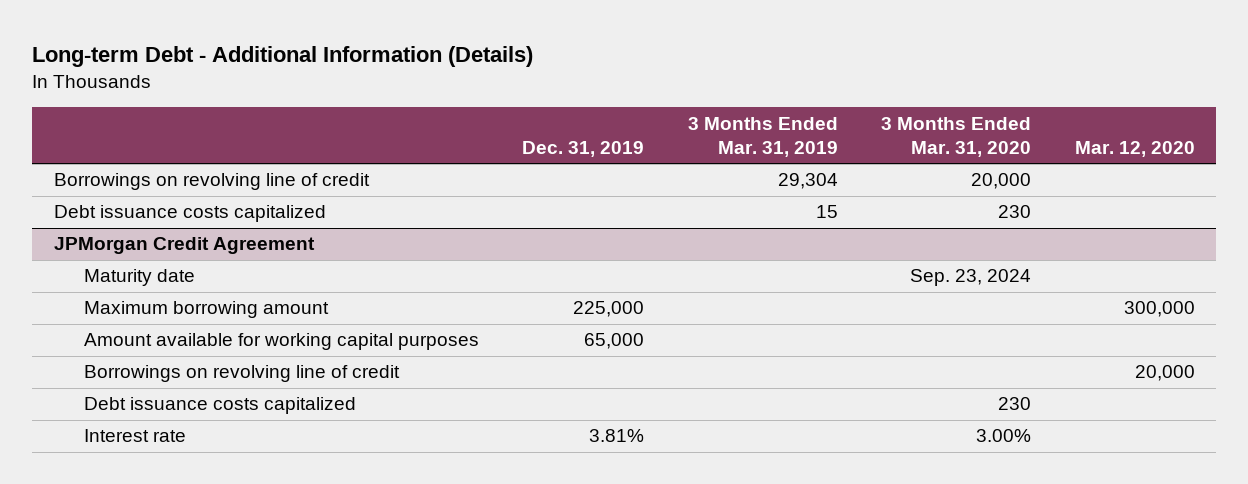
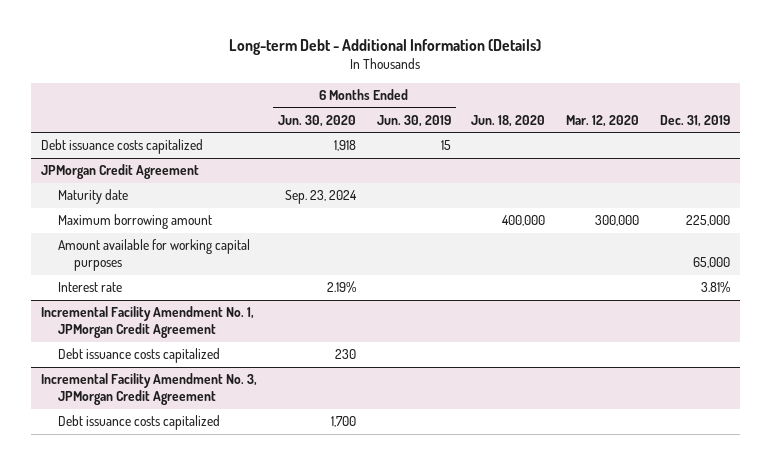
- | Dec. 31, 2019 | 3 Months Ended Mar. 31, 2019 | 3 Months Ended Mar. 31, 2020 | Mar. 12, 2020
+ | 6 Months Ended Jun. 30, 2020 | 6 Months Ended Jun. 30, 2019 | Jun. 18, 2020 | Mar. 12, 2020 | Dec. 31, 2019
- Borrowings on revolving line of credit | | 29,304 | 20,000 |
@ JPMorgan Credit Agreement
- Borrowings on revolving line of credit | | | | 20,000
- Debt issuance costs capitalized | | | 230 |
+ Incremental Facility Amendment No. 1, JPMorgan Credit Agreement
+ Debt issuance costs capitalized | 230 | | | |
+ Incremental Facility Amendment No. 3, JPMorgan Credit Agreement
+ Debt issuance costs capitalized | 1,700 | | | |

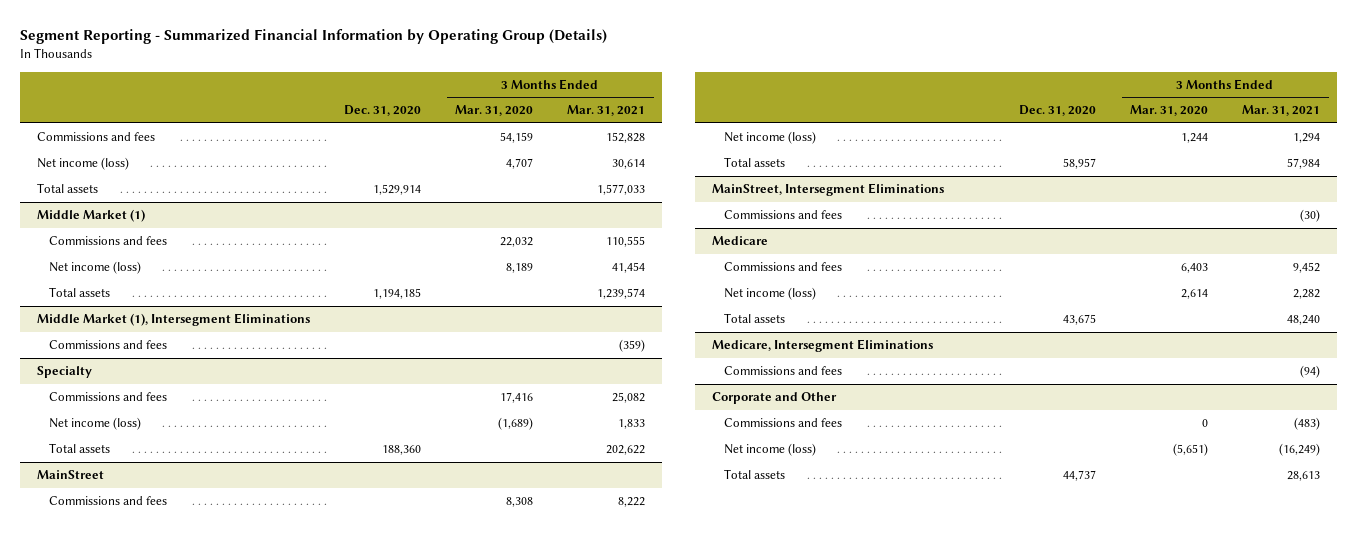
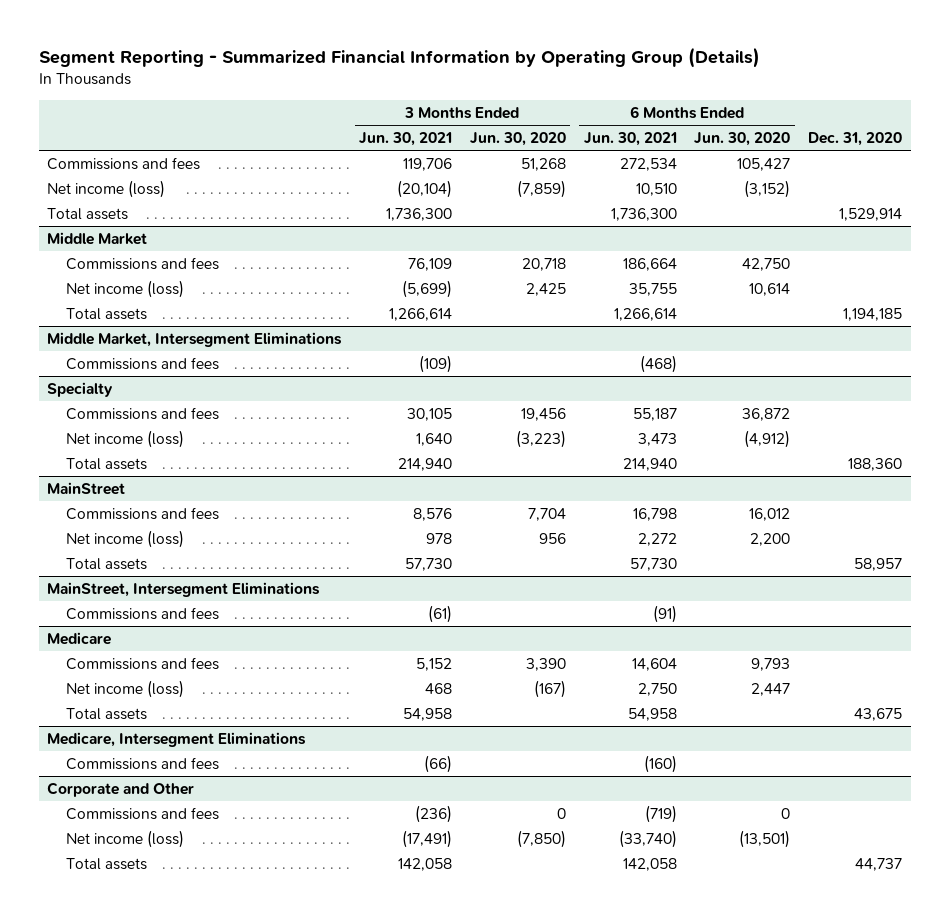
- | Dec. 31, 2020 | 3 Months Ended Mar. 31, 2020 | 3 Months Ended Mar. 31, 2021
+ | 3 Months Ended Jun. 30, 2021 | 3 Months Ended Jun. 30, 2020 | 6 Months Ended Jun. 30, 2021 | 6 Months Ended Jun. 30, 2020 | Dec. 31, 2020
- Middle Market (1)
+ Middle Market
- Middle Market (1), Intersegment Eliminations
+ Middle Market, Intersegment Eliminations

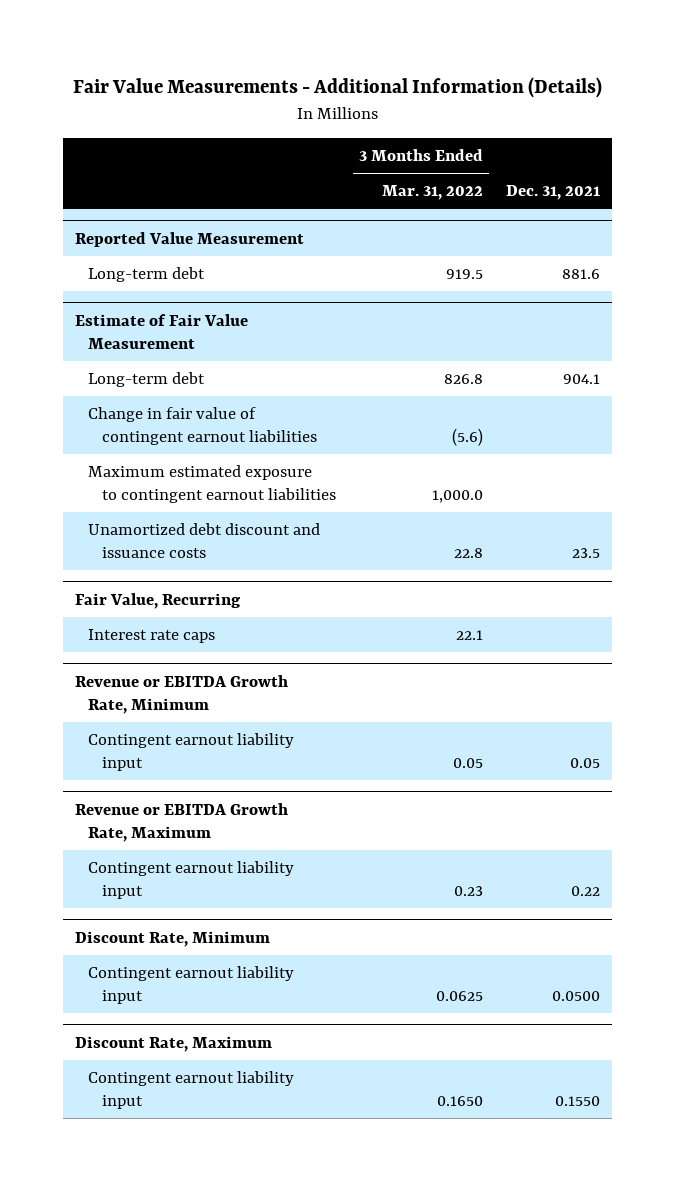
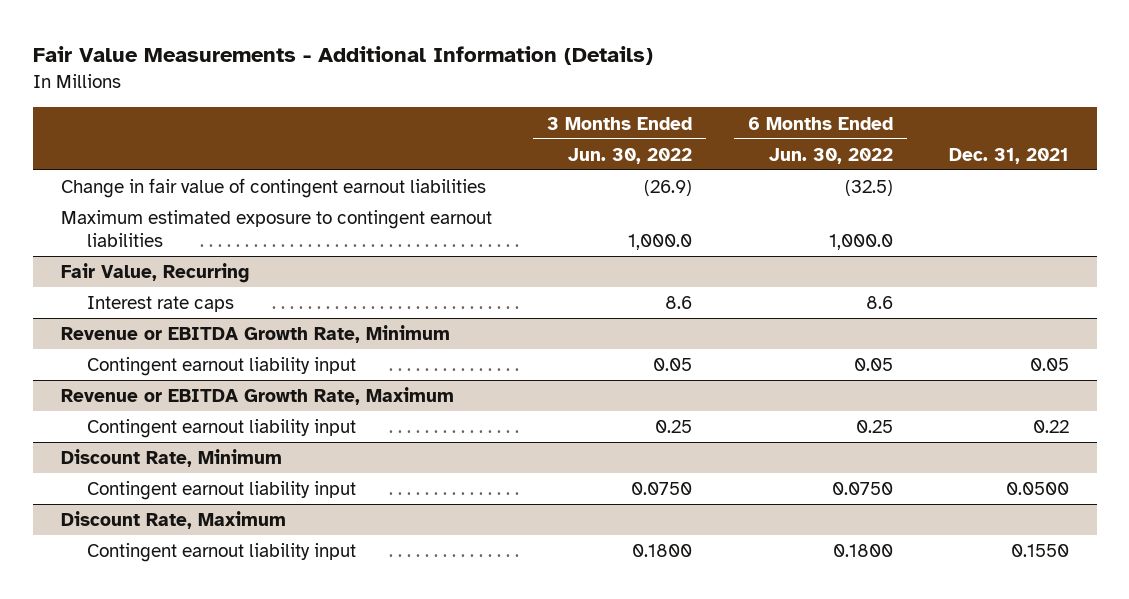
- | 3 Months Ended Mar. 31, 2022 | Dec. 31, 2021
+ | 3 Months Ended Jun. 30, 2022 | 6 Months Ended Jun. 30, 2022 | Dec. 31, 2021
- Reported Value Measurement
- Long-term debt | 919.5 | 881.6
- Estimate of Fair Value Measurement
- Long-term debt | 826.8 | 904.1
- Change in fair value of contingent earnout liabilities | (5.6) |
- Maximum estimated exposure to contingent earnout liabilities | 1,000.0 |
- Unamortized debt discount and issuance costs | 22.8 | 23.5
+ Change in fair value of contingent earnout liabilities | (26.9) | (32.5) |
+ Maximum estimated exposure to contingent earnout liabilities | 1,000.0 | 1,000.0 |

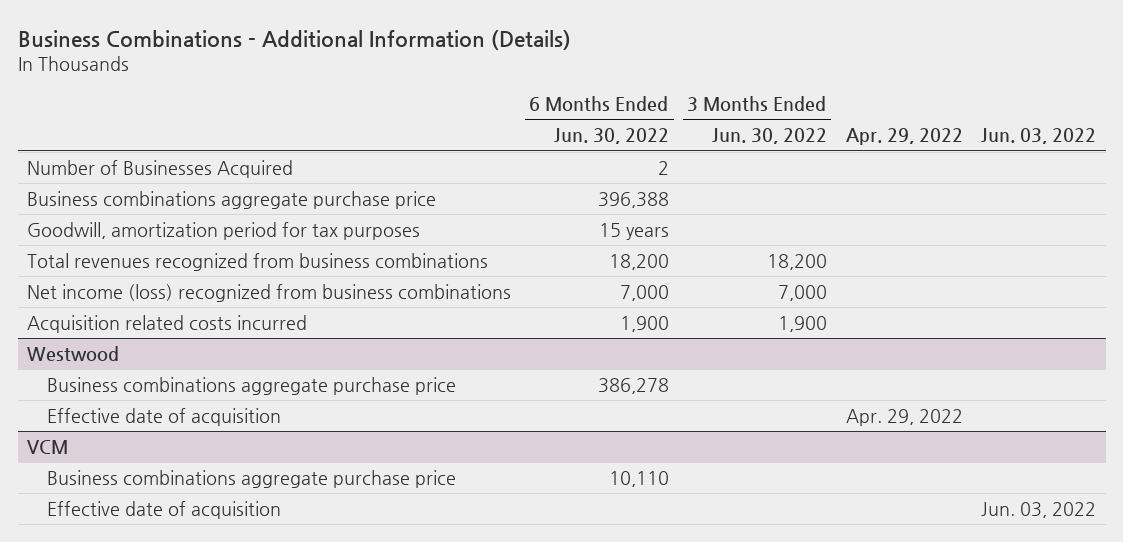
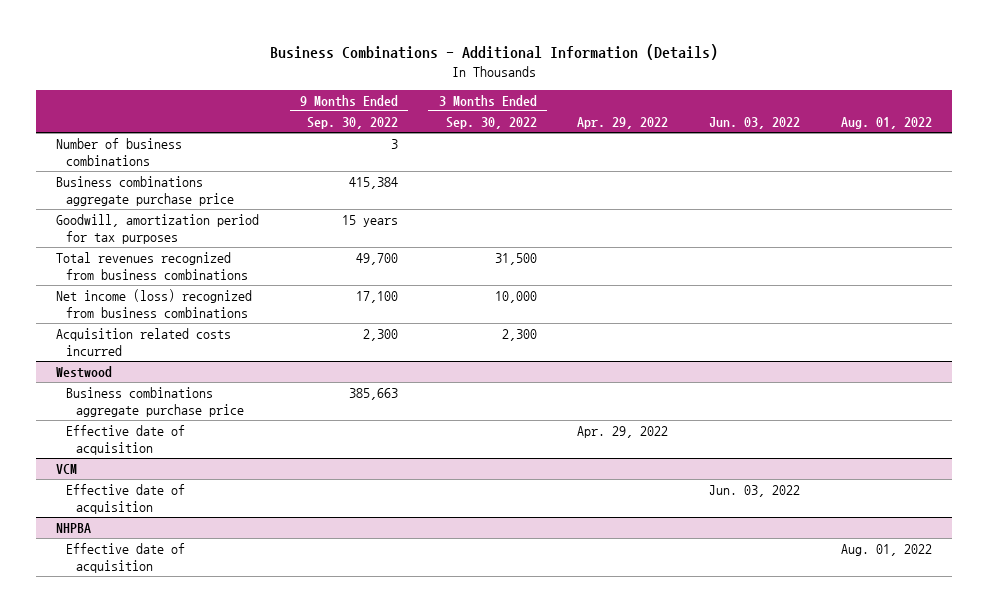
- | 6 Months Ended Jun. 30, 2022 | 3 Months Ended Jun. 30, 2022 | Apr. 29, 2022 | Jun. 03, 2022
+ | 9 Months Ended Sep. 30, 2022 | 3 Months Ended Sep. 30, 2022 | Apr. 29, 2022 | Jun. 03, 2022 | Aug. 01, 2022
- Number of Businesses Acquired | 2 | | |
+ Number of business combinations | 3 | | | |
@ VCM
- Business combinations aggregate purchase price | 10,110 | | |
+ NHPBA
+ Effective date of acquisition | | | | | Aug. 01, 2022

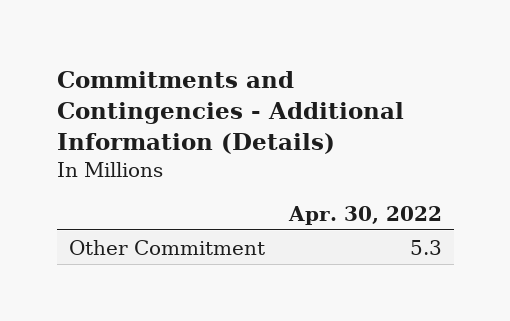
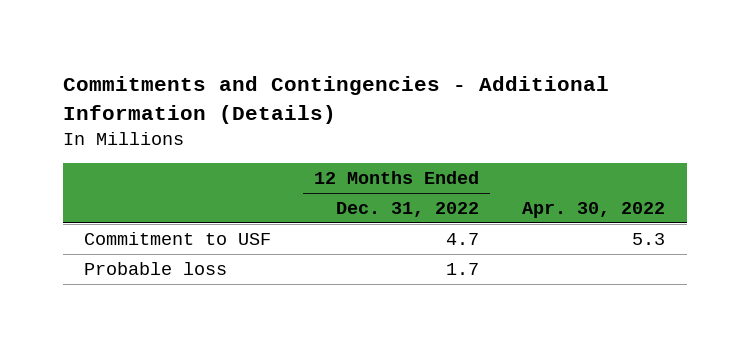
- | Apr. 30, 2022
+ | 12 Months Ended Dec. 31, 2022 | Apr. 30, 2022
- Other Commitment | 5.3
+ Commitment to USF | 4.7 | 5.3
+ Probable loss | 1.7 |

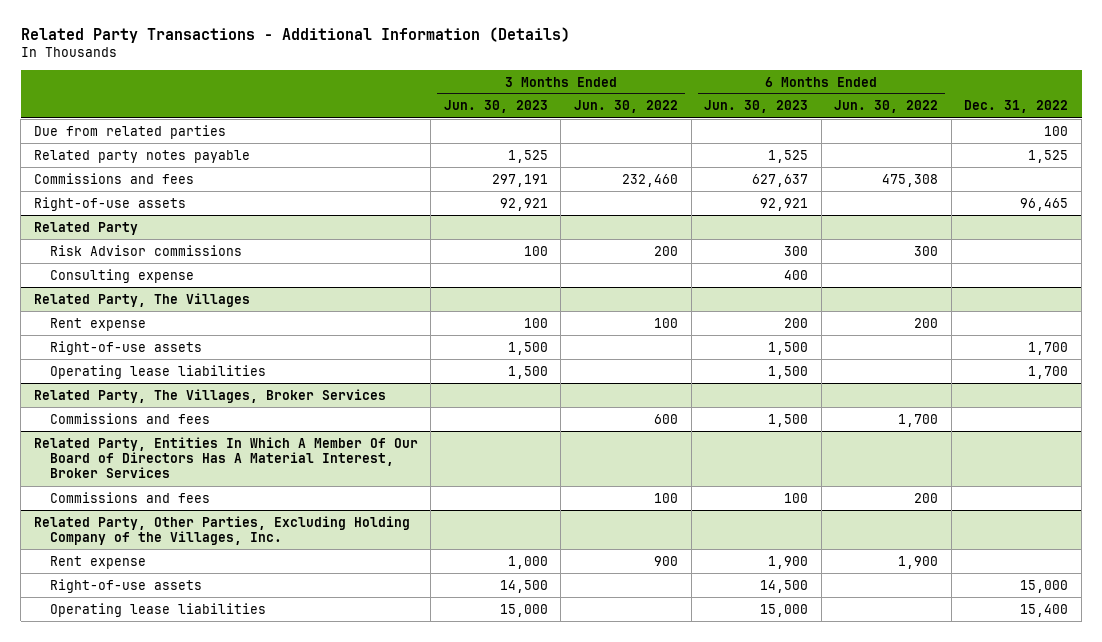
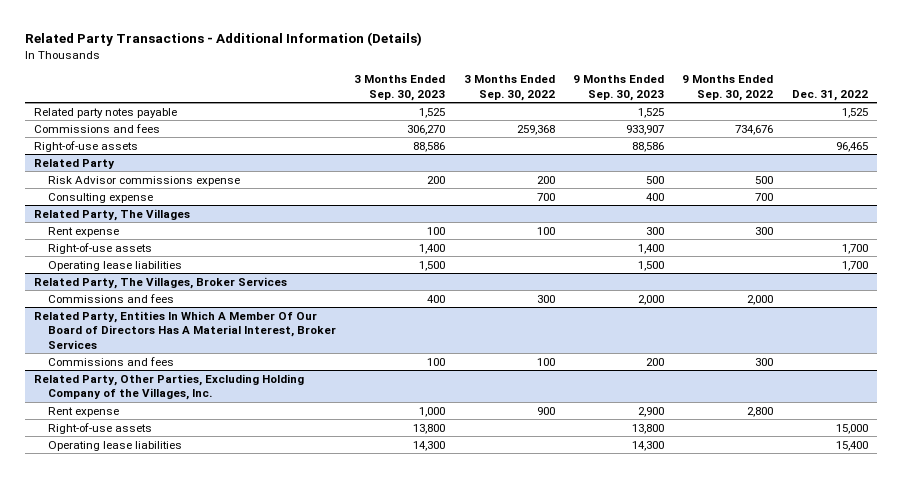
- | 3 Months Ended Jun. 30, 2023 | 3 Months Ended Jun. 30, 2022 | 6 Months Ended Jun. 30, 2023 | 6 Months Ended Jun. 30, 2022 | Dec. 31, 2022
+ | 3 Months Ended Sep. 30, 2023 | 3 Months Ended Sep. 30, 2022 | 9 Months Ended Sep. 30, 2023 | 9 Months Ended Sep. 30, 2022 | Dec. 31, 2022
- Due from related parties | | | | | 100
@ Related Party
- Risk Advisor commissions | 100 | 200 | 300 | 300 |
+ Risk Advisor commissions expense | 200 | 200 | 500 | 500 |

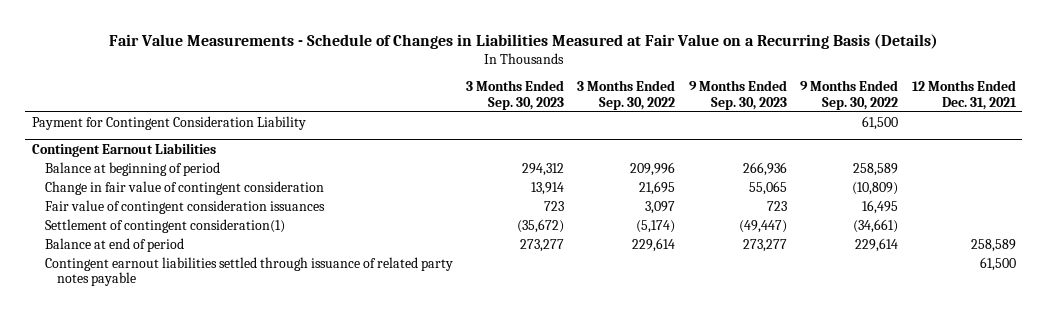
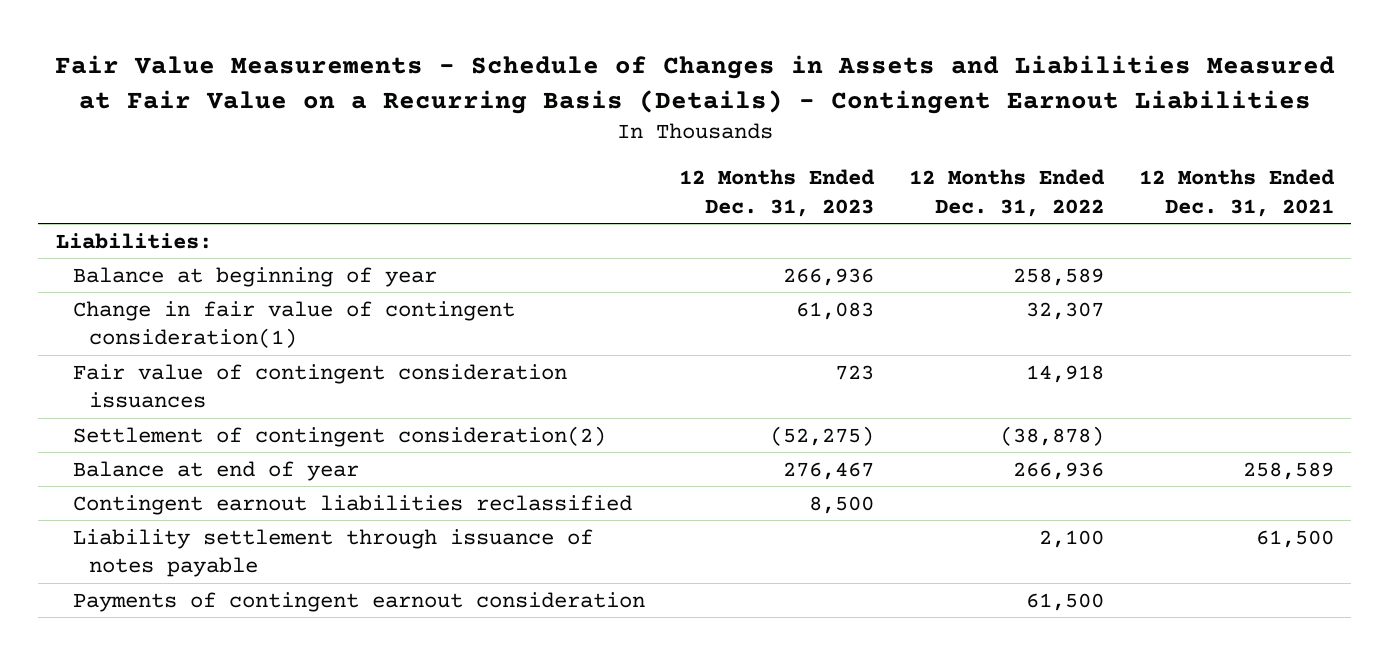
- Fair Value Measurements - Schedule of Changes in Liabilities Measured at Fair Value on a Recurring Basis (Details)
+ Fair Value Measurements - Schedule of Changes in Assets and Liabilities Measured at Fair Value on a Recurring Basis (Details) - Contingent Earnout Liabilities
- | 3 Months Ended Sep. 30, 2023 | 3 Months Ended Sep. 30, 2022 | 9 Months Ended Sep. 30, 2023 | 9 Months Ended Sep. 30, 2022 | 12 Months Ended Dec. 31, 2021
+ | 12 Months Ended Dec. 31, 2023 | 12 Months Ended Dec. 31, 2022 | 12 Months Ended Dec. 31, 2021
- Payment for Contingent Consideration Liability | | | | 61,500 |
- Contingent Earnout Liabilities
- Balance at beginning of period | 294,312 | 209,996 | 266,936 | 258,589 |
- Change in fair value of contingent consideration | 13,914 | 21,695 | 55,065 | (10,809) |
- Fair value of contingent consideration issuances | 723 | 3,097 | 723 | 16,495 |
- Settlement of contingent consideration(1) | (35,672) | (5,174) | (49,447) | (34,661) |
- Balance at end of period | 273,277 | 229,614 | 273,277 | 229,614 | 258,589
- Contingent earnout liabilities settled through issuance of related party notes payable | | | | | 61,500
+ Liabilities:
+ Balance at beginning of year | 266,936 | 258,589 |
+ Change in fair value of contingent consideration(1) | 61,083 | 32,307 |
+ Fair value of contingent consideration issuances | 723 | 14,918 |
+ Settlement of contingent consideration(2) | (52,275) | (38,878) |
+ Balance at end of year | 276,467 | 266,936 | 258,589
+ Contingent earnout liabilities reclassified | 8,500 | |
+ Liability settlement through issuance of notes payable | | 2,100 | 61,500
+ Payments of contingent earnout consideration | | 61,500 |

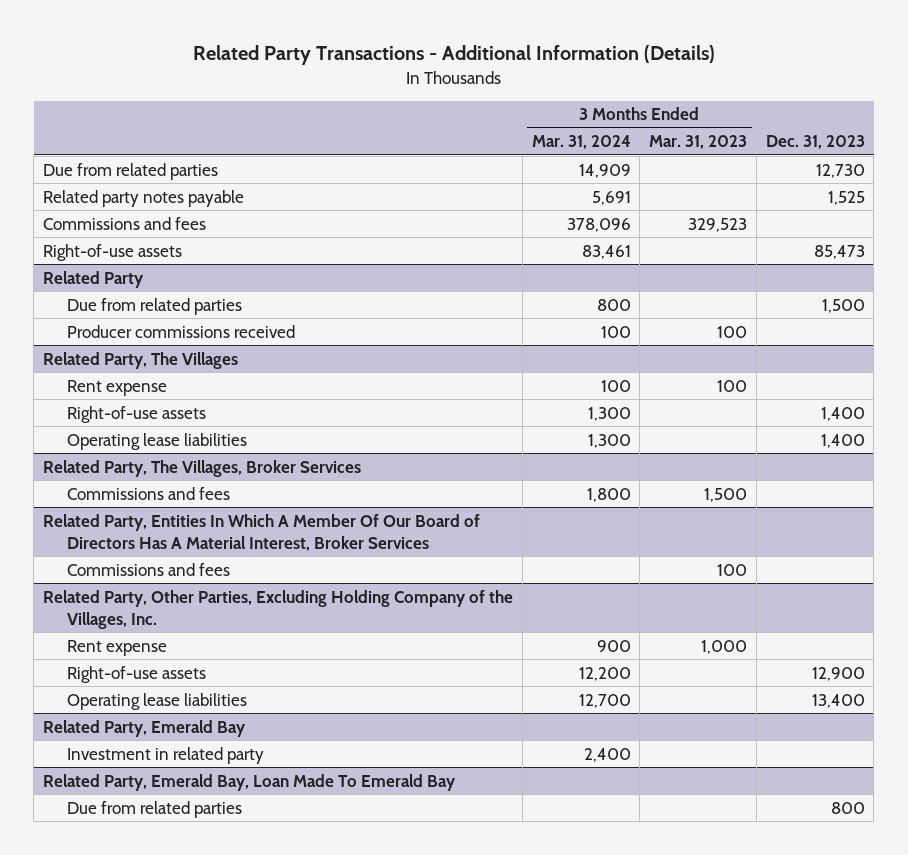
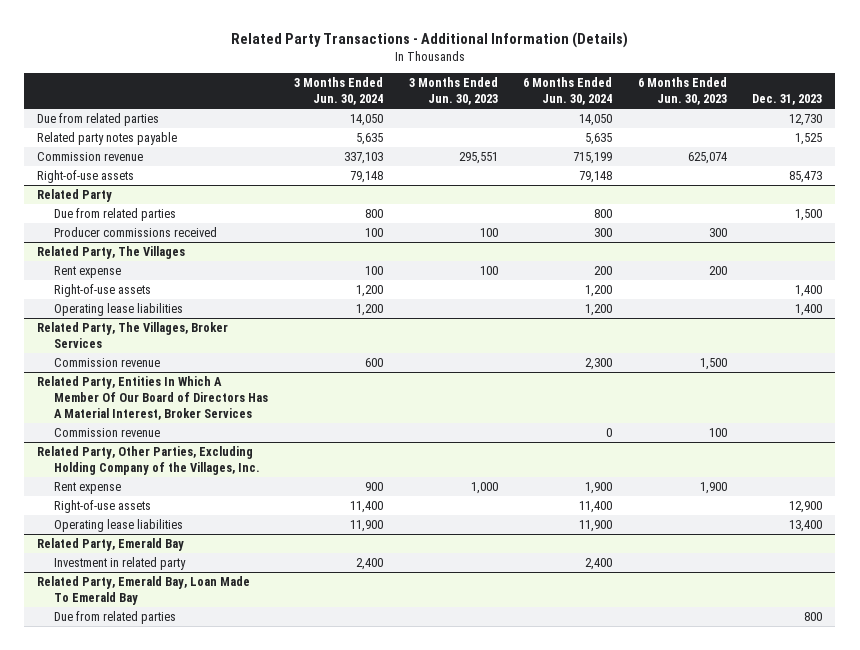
- | 3 Months Ended Mar. 31, 2024 | 3 Months Ended Mar. 31, 2023 | Dec. 31, 2023
+ | 3 Months Ended Jun. 30, 2024 | 3 Months Ended Jun. 30, 2023 | 6 Months Ended Jun. 30, 2024 | 6 Months Ended Jun. 30, 2023 | Dec. 31, 2023
- Commissions and fees | 378,096 | 329,523 |
+ Commission revenue | 337,103 | 295,551 | 715,199 | 625,074 |
@ Related Party, The Villages, Broker Services
- Commissions and fees | 1,800 | 1,500 |
+ Commission revenue | 600 | | 2,300 | 1,500 |
@ Related Party, Entities In Which A Member Of Our Board of Directors Has A Material Interest, Broker Services
- Commissions and fees | | 100 |
+ Commission revenue | | | 0 | 100 |

